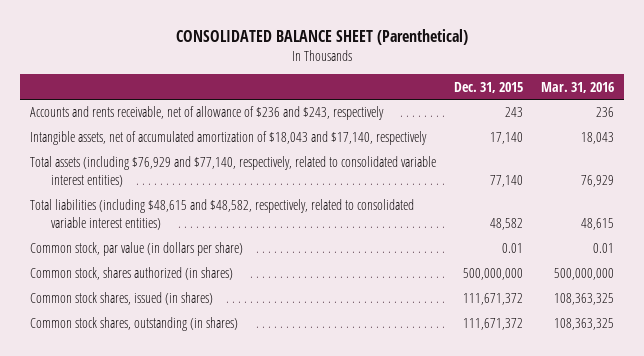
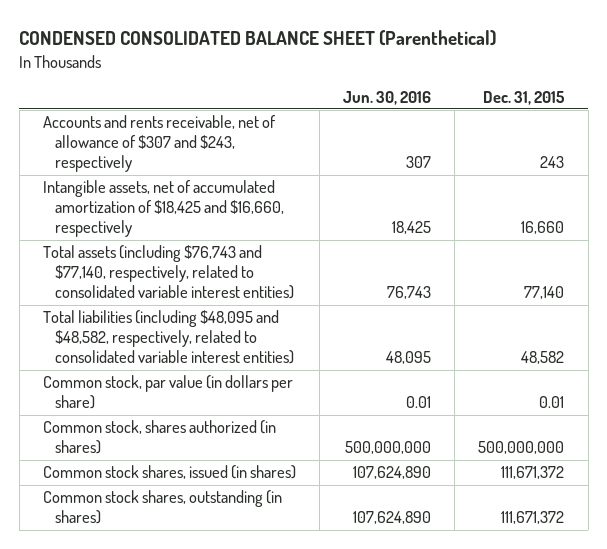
- CONSOLIDATED BALANCE SHEET (Parenthetical)
+ CONDENSED CONSOLIDATED BALANCE SHEET (Parenthetical)
- | Dec. 31, 2015 | Mar. 31, 2016
+ | Jun. 30, 2016 | Dec. 31, 2015
- Accounts and rents receivable, net of allowance of $236 and $243, respectively | 243 | 236
- Intangible assets, net of accumulated amortization of $18,043 and $17,140, respectively | 17,140 | 18,043
- Total assets (including $76,929 and $77,140, respectively, related to consolidated variable interest entities) | 77,140 | 76,929
- Total liabilities (including $48,615 and $48,582, respectively, related to consolidated variable interest entities) | 48,582 | 48,615
+ Accounts and rents receivable, net of allowance of $307 and $243, respectively | 307 | 243
+ Intangible assets, net of accumulated amortization of $18,425 and $16,660, respectively | 18,425 | 16,660
+ Total assets (including $76,743 and $77,140, respectively, related to consolidated variable interest entities) | 76,743 | 77,140
+ Total liabilities (including $48,095 and $48,582, respectively, related to consolidated variable interest entities) | 48,095 | 48,582

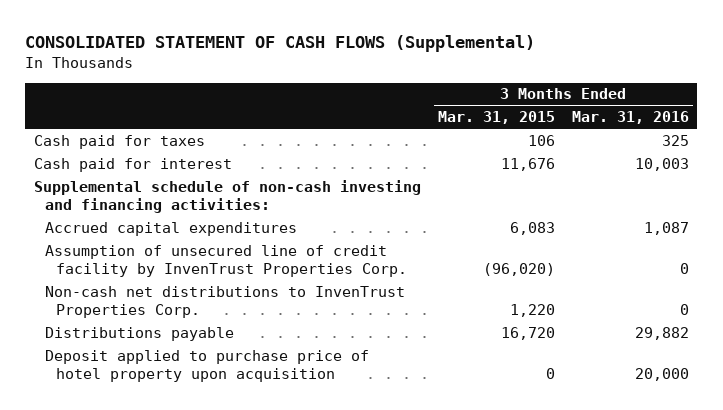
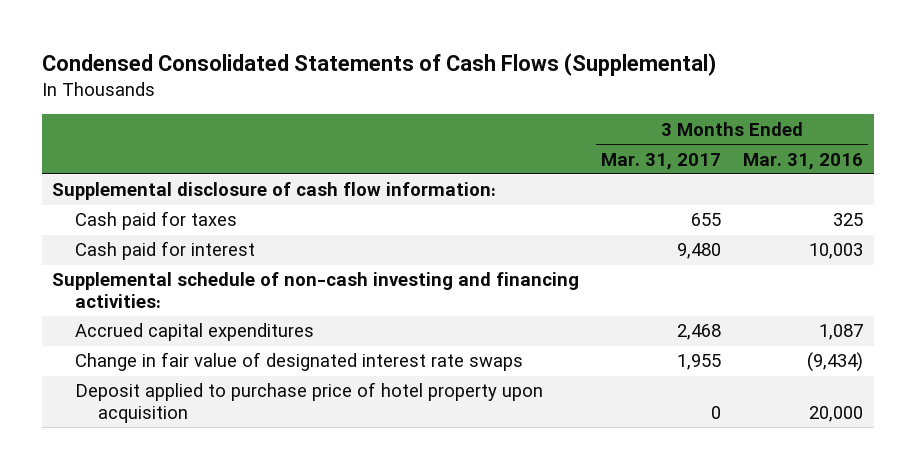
- CONSOLIDATED STATEMENT OF CASH FLOWS (Supplemental)
+ Condensed Consolidated Statements of Cash Flows (Supplemental)
- | 3 Months Ended Mar. 31, 2015 | 3 Months Ended Mar. 31, 2016
+ | 3 Months Ended Mar. 31, 2017 | 3 Months Ended Mar. 31, 2016
+ Supplemental disclosure of cash flow information:
- Assumption of unsecured line of credit facility by InvenTrust Properties Corp. | (96,020) | 0
- Non-cash net distributions to InvenTrust Properties Corp. | 1,220 | 0
- Distributions payable | 16,720 | 29,882
+ Change in fair value of designated interest rate swaps | 1,955 | (9,434)

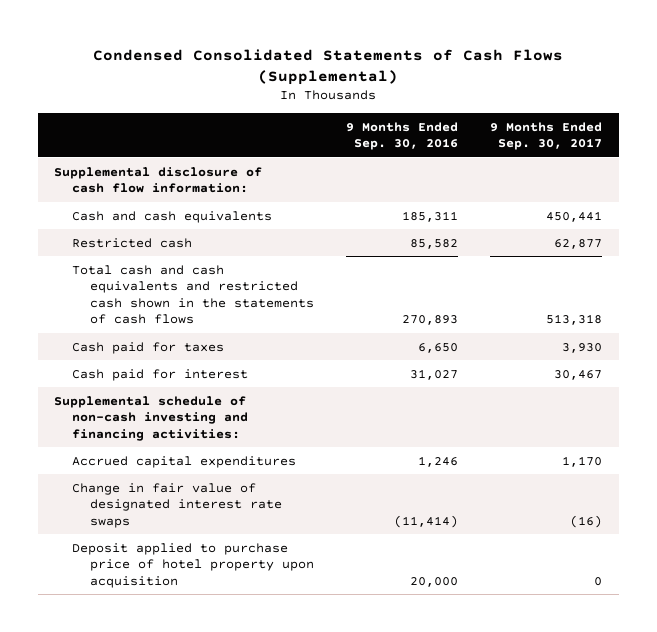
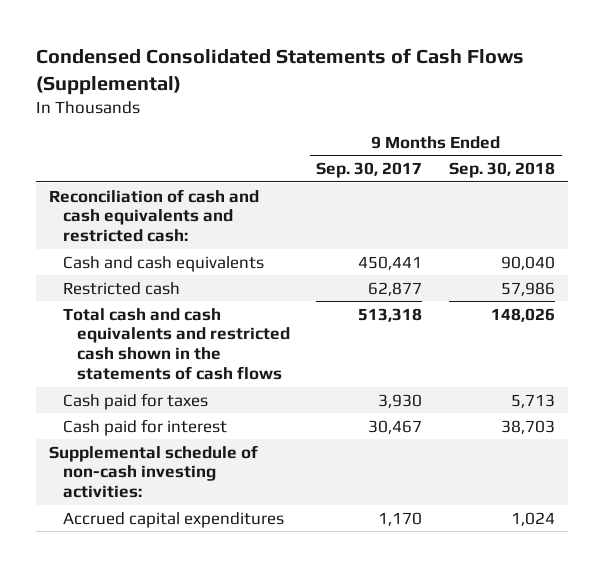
- | 9 Months Ended Sep. 30, 2016 | 9 Months Ended Sep. 30, 2017
+ | 9 Months Ended Sep. 30, 2017 | 9 Months Ended Sep. 30, 2018
- Supplemental disclosure of cash flow information:
+ Reconciliation of cash and cash equivalents and restricted cash:
- Supplemental schedule of non-cash investing and financing activities:
+ Supplemental schedule of non-cash investing activities:
- Change in fair value of designated interest rate swaps | (11,414) | (16)
- Deposit applied to purchase price of hotel property upon acquisition | 20,000 | 0

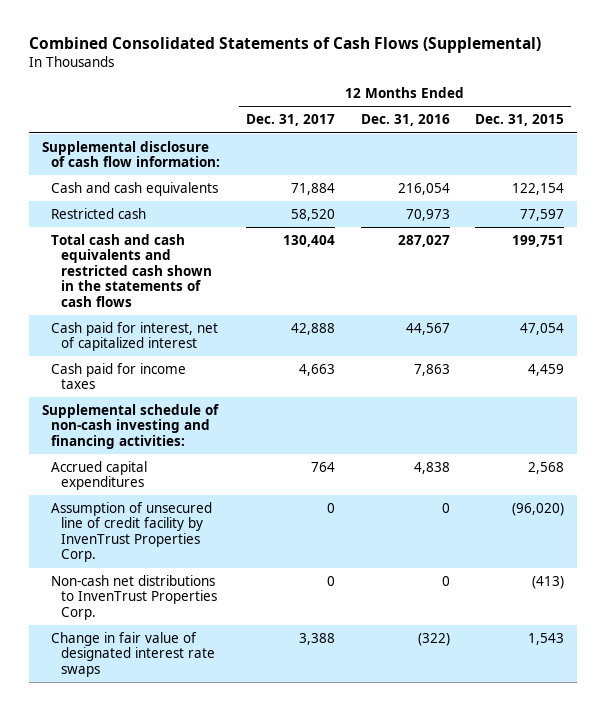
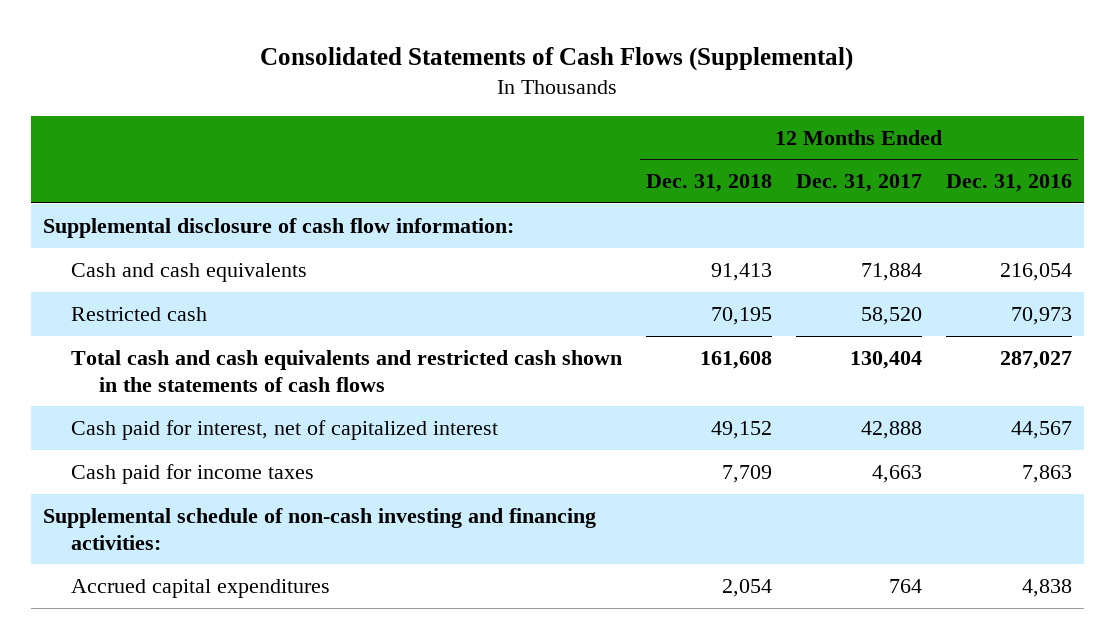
- Combined Consolidated Statements of Cash Flows (Supplemental)
+ Consolidated Statements of Cash Flows (Supplemental)
- | 12 Months Ended Dec. 31, 2017 | 12 Months Ended Dec. 31, 2016 | 12 Months Ended Dec. 31, 2015
+ | 12 Months Ended Dec. 31, 2018 | 12 Months Ended Dec. 31, 2017 | 12 Months Ended Dec. 31, 2016
- Assumption of unsecured line of credit facility by InvenTrust Properties Corp. | 0 | 0 | (96,020)
- Non-cash net distributions to InvenTrust Properties Corp. | 0 | 0 | (413)
- Change in fair value of designated interest rate swaps | 3,388 | (322) | 1,543

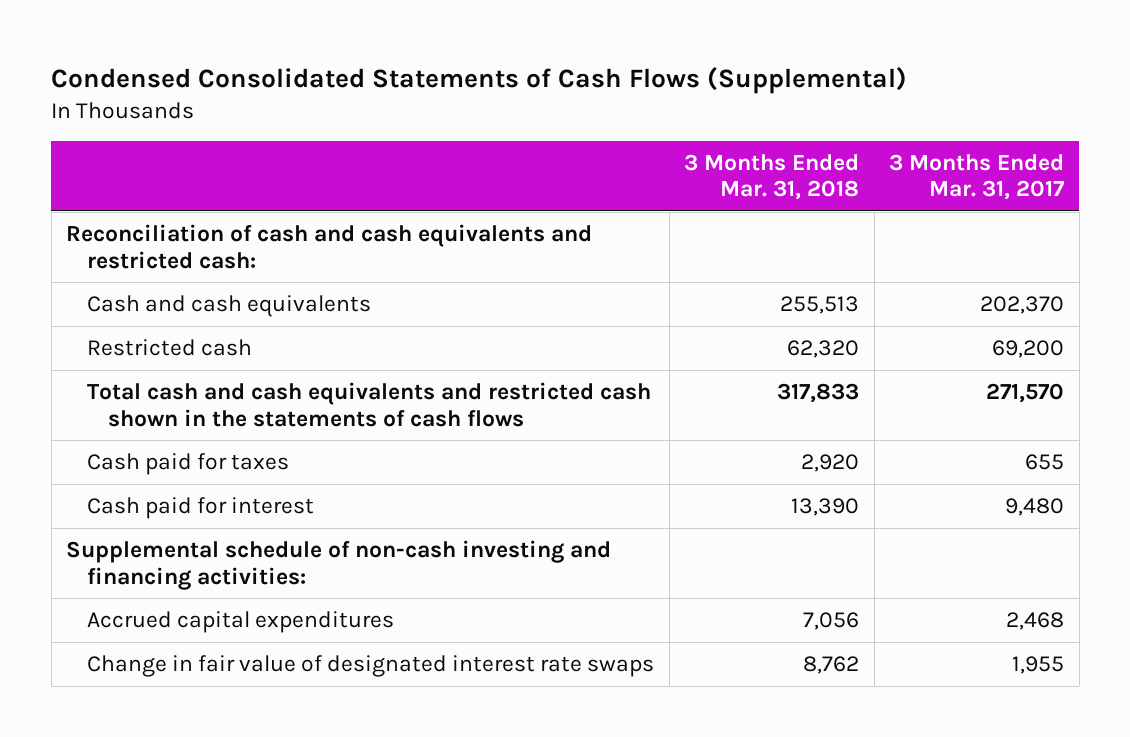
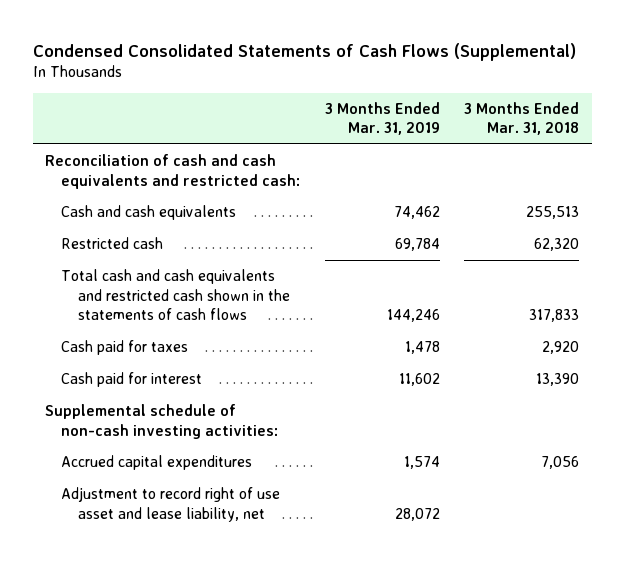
- | 3 Months Ended Mar. 31, 2018 | 3 Months Ended Mar. 31, 2017
+ | 3 Months Ended Mar. 31, 2019 | 3 Months Ended Mar. 31, 2018
- Supplemental schedule of non-cash investing and financing activities:
+ Supplemental schedule of non-cash investing activities:
- Change in fair value of designated interest rate swaps | 8,762 | 1,955
+ Adjustment to record right of use asset and lease liability, net | 28,072 |

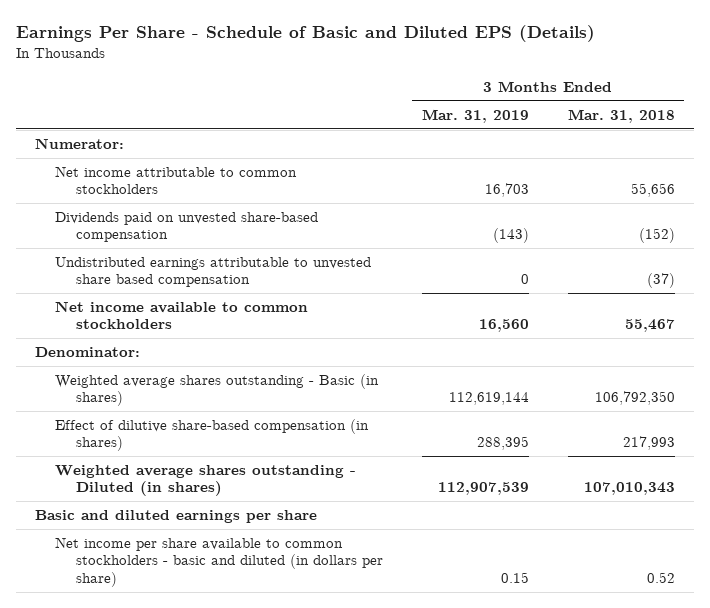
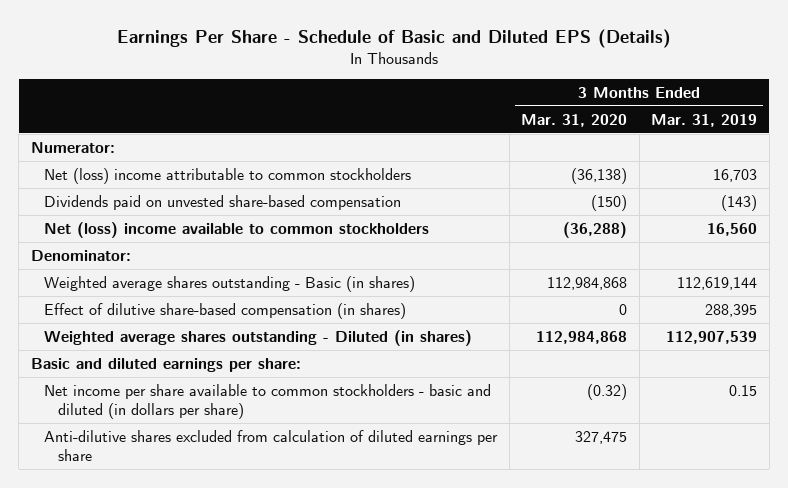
- | 3 Months Ended Mar. 31, 2019 | 3 Months Ended Mar. 31, 2018
+ | 3 Months Ended Mar. 31, 2020 | 3 Months Ended Mar. 31, 2019
- Net income attributable to common stockholders | 16,703 | 55,656
+ Net (loss) income attributable to common stockholders | (36,138) | 16,703
- Undistributed earnings attributable to unvested share based compensation | 0 | (37)
- Net income available to common stockholders | 16,560 | 55,467
+ Net (loss) income available to common stockholders | (36,288) | 16,560
- Basic and diluted earnings per share
+ Basic and diluted earnings per share:
+ Anti-dilutive shares excluded from calculation of diluted earnings per share | 327,475 |

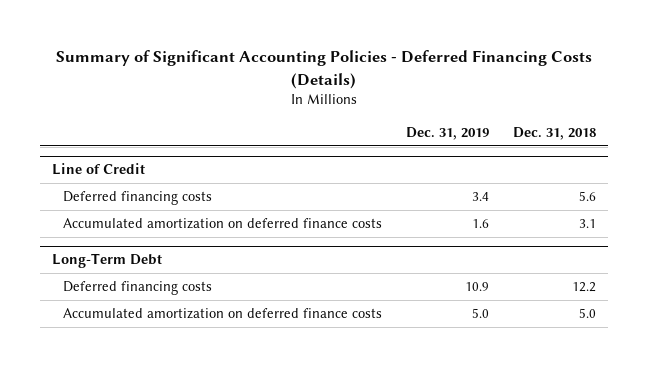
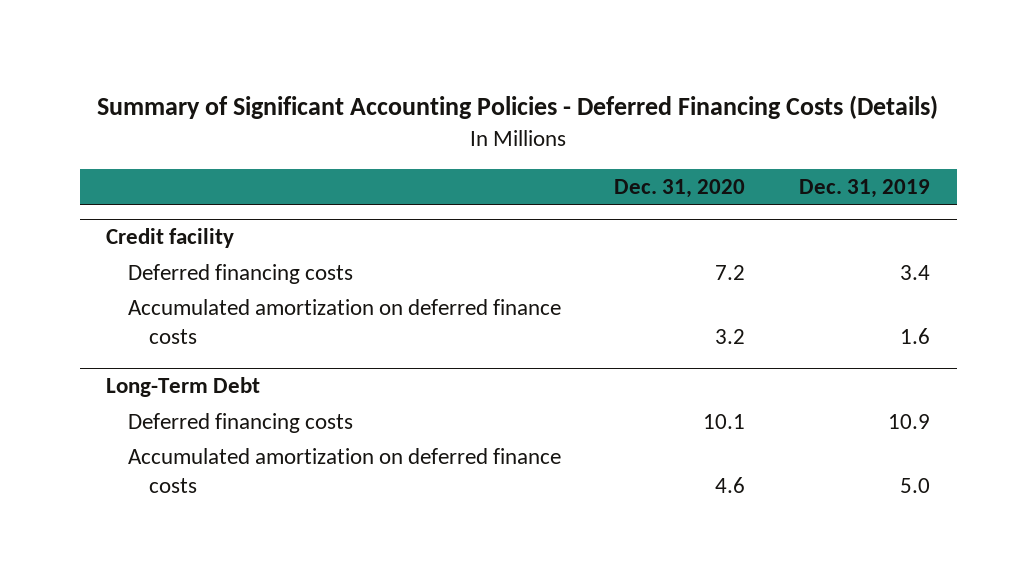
- | Dec. 31, 2019 | Dec. 31, 2018
+ | Dec. 31, 2020 | Dec. 31, 2019
- Line of Credit
+ Credit facility

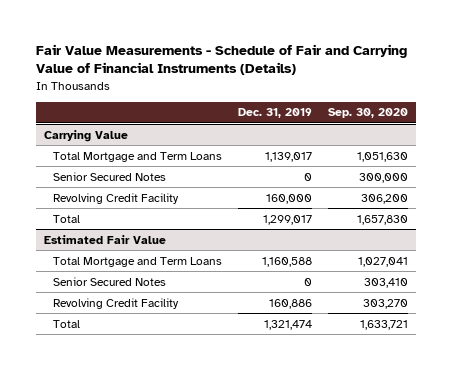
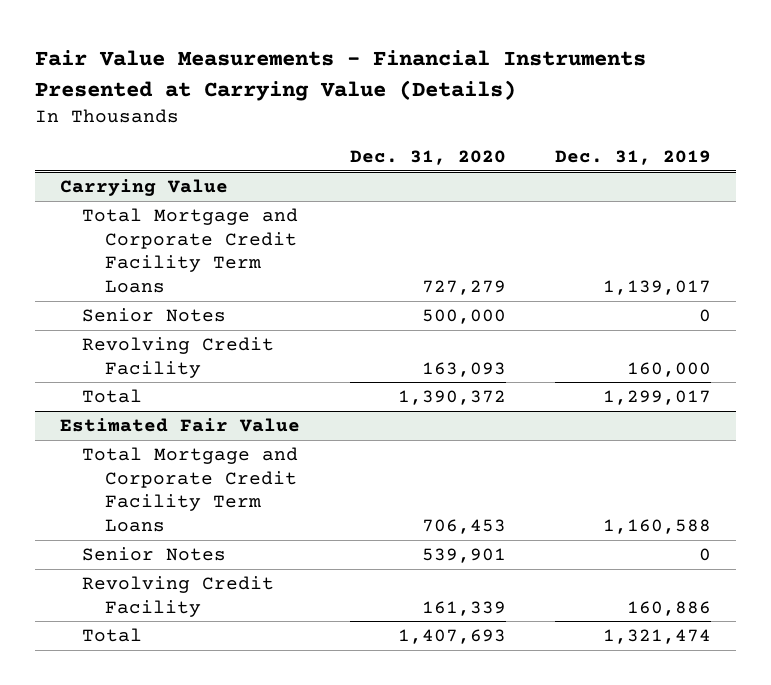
- Fair Value Measurements - Schedule of Fair and Carrying Value of Financial Instruments (Details)
+ Fair Value Measurements - Financial Instruments Presented at Carrying Value (Details)
- | Dec. 31, 2019 | Sep. 30, 2020
+ | Dec. 31, 2020 | Dec. 31, 2019
@ Carrying Value
- Total Mortgage and Term Loans | 1,139,017 | 1,051,630
- Senior Secured Notes | 0 | 300,000
+ Total Mortgage and Corporate Credit Facility Term Loans | 727,279 | 1,139,017
+ Senior Notes | 500,000 | 0
@ Estimated Fair Value
- Total Mortgage and Term Loans | 1,160,588 | 1,027,041
- Senior Secured Notes | 0 | 303,410
+ Total Mortgage and Corporate Credit Facility Term Loans | 706,453 | 1,160,588
+ Senior Notes | 539,901 | 0

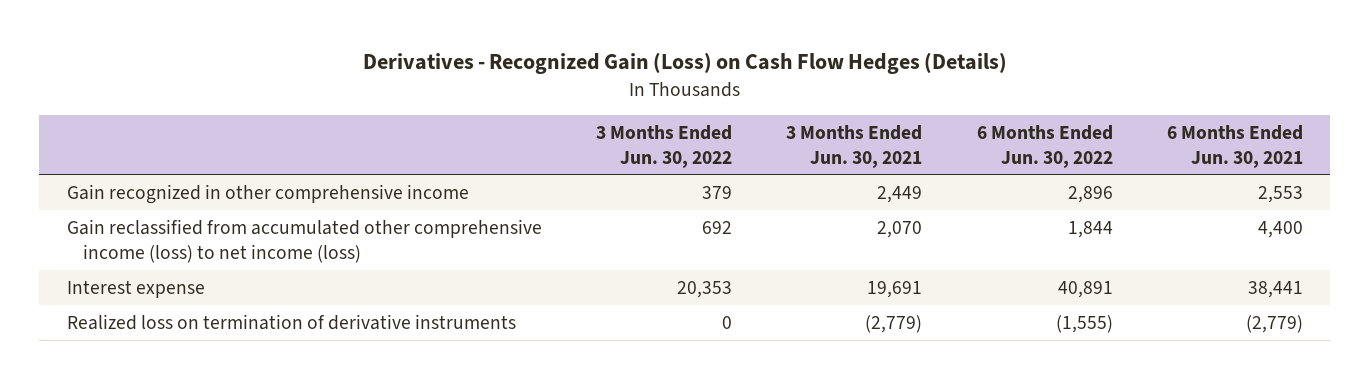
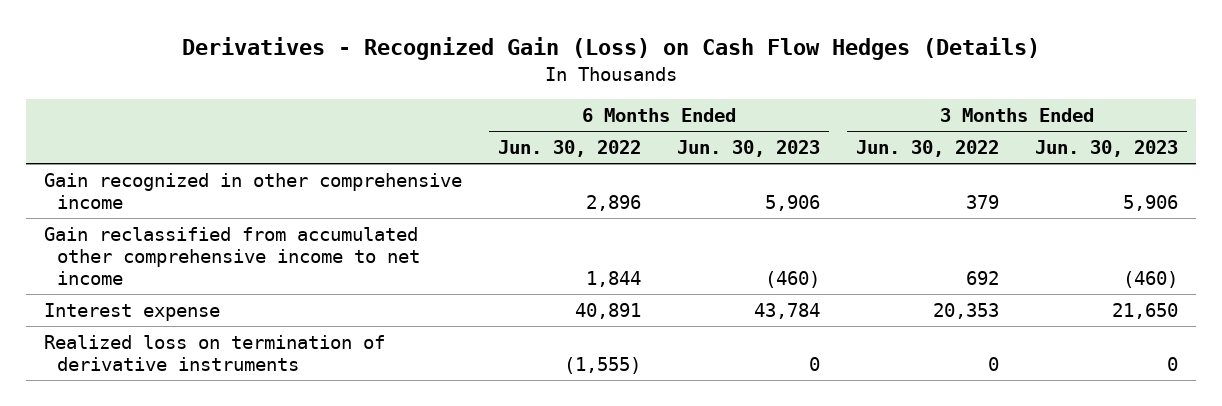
- | 3 Months Ended Jun. 30, 2022 | 3 Months Ended Jun. 30, 2021 | 6 Months Ended Jun. 30, 2022 | 6 Months Ended Jun. 30, 2021
+ | 6 Months Ended Jun. 30, 2022 | 6 Months Ended Jun. 30, 2023 | 3 Months Ended Jun. 30, 2022 | 3 Months Ended Jun. 30, 2023
- Gain reclassified from accumulated other comprehensive income (loss) to net income (loss) | 692 | 2,070 | 1,844 | 4,400
+ Gain reclassified from accumulated other comprehensive income to net income | 1,844 | (460) | 692 | (460)

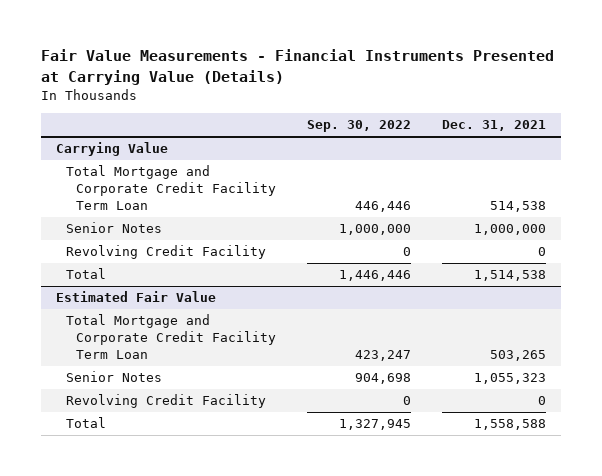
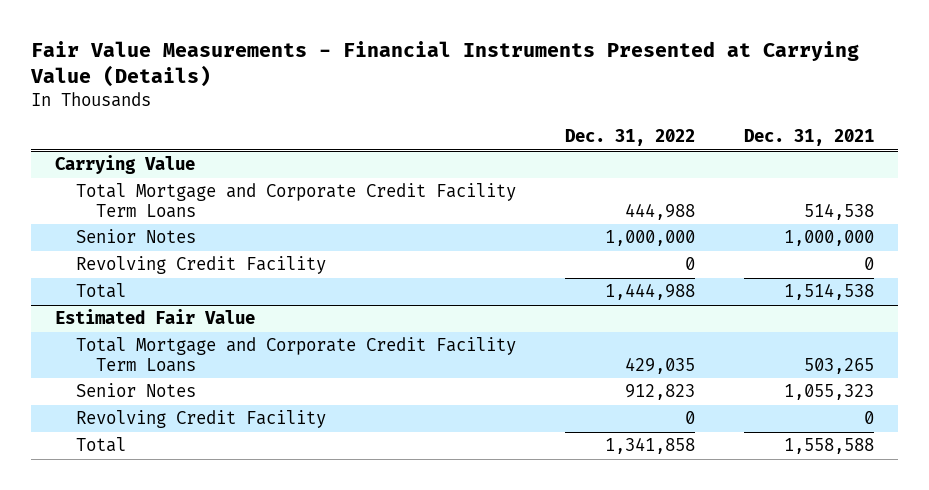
- | Sep. 30, 2022 | Dec. 31, 2021
+ | Dec. 31, 2022 | Dec. 31, 2021
@ Carrying Value
- Total Mortgage and Corporate Credit Facility Term Loan | 446,446 | 514,538
+ Total Mortgage and Corporate Credit Facility Term Loans | 444,988 | 514,538
@ Estimated Fair Value
- Total Mortgage and Corporate Credit Facility Term Loan | 423,247 | 503,265
+ Total Mortgage and Corporate Credit Facility Term Loans | 429,035 | 503,265

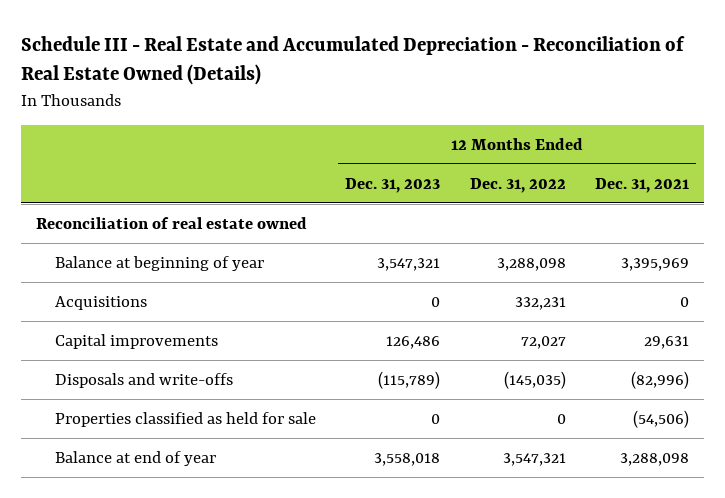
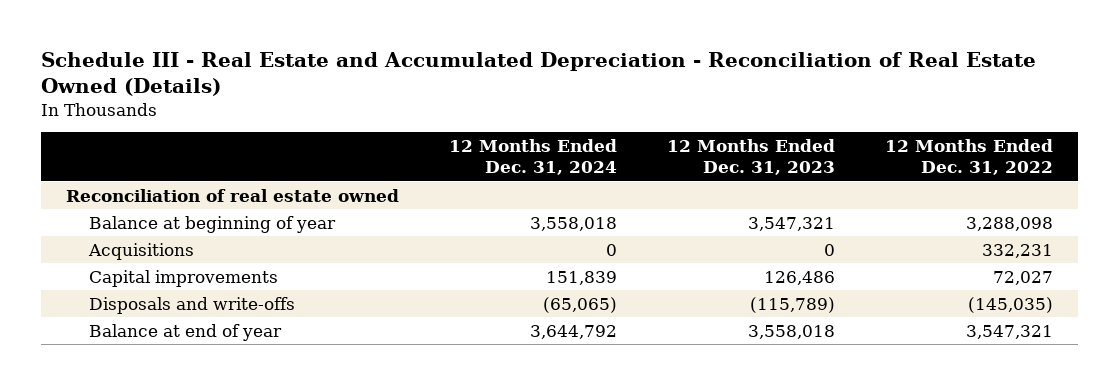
- | 12 Months Ended Dec. 31, 2023 | 12 Months Ended Dec. 31, 2022 | 12 Months Ended Dec. 31, 2021
+ | 12 Months Ended Dec. 31, 2024 | 12 Months Ended Dec. 31, 2023 | 12 Months Ended Dec. 31, 2022
- Properties classified as held for sale | 0 | 0 | (54,506)

